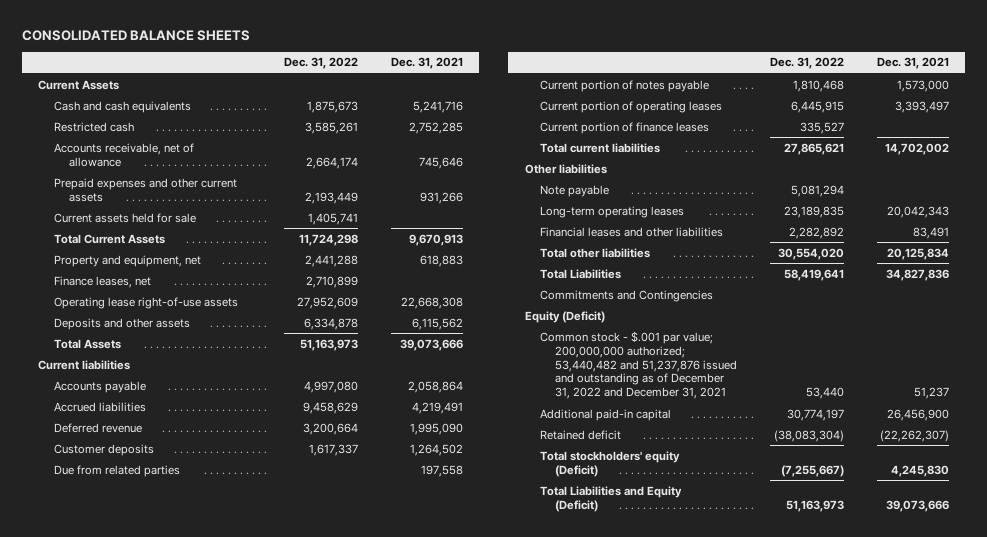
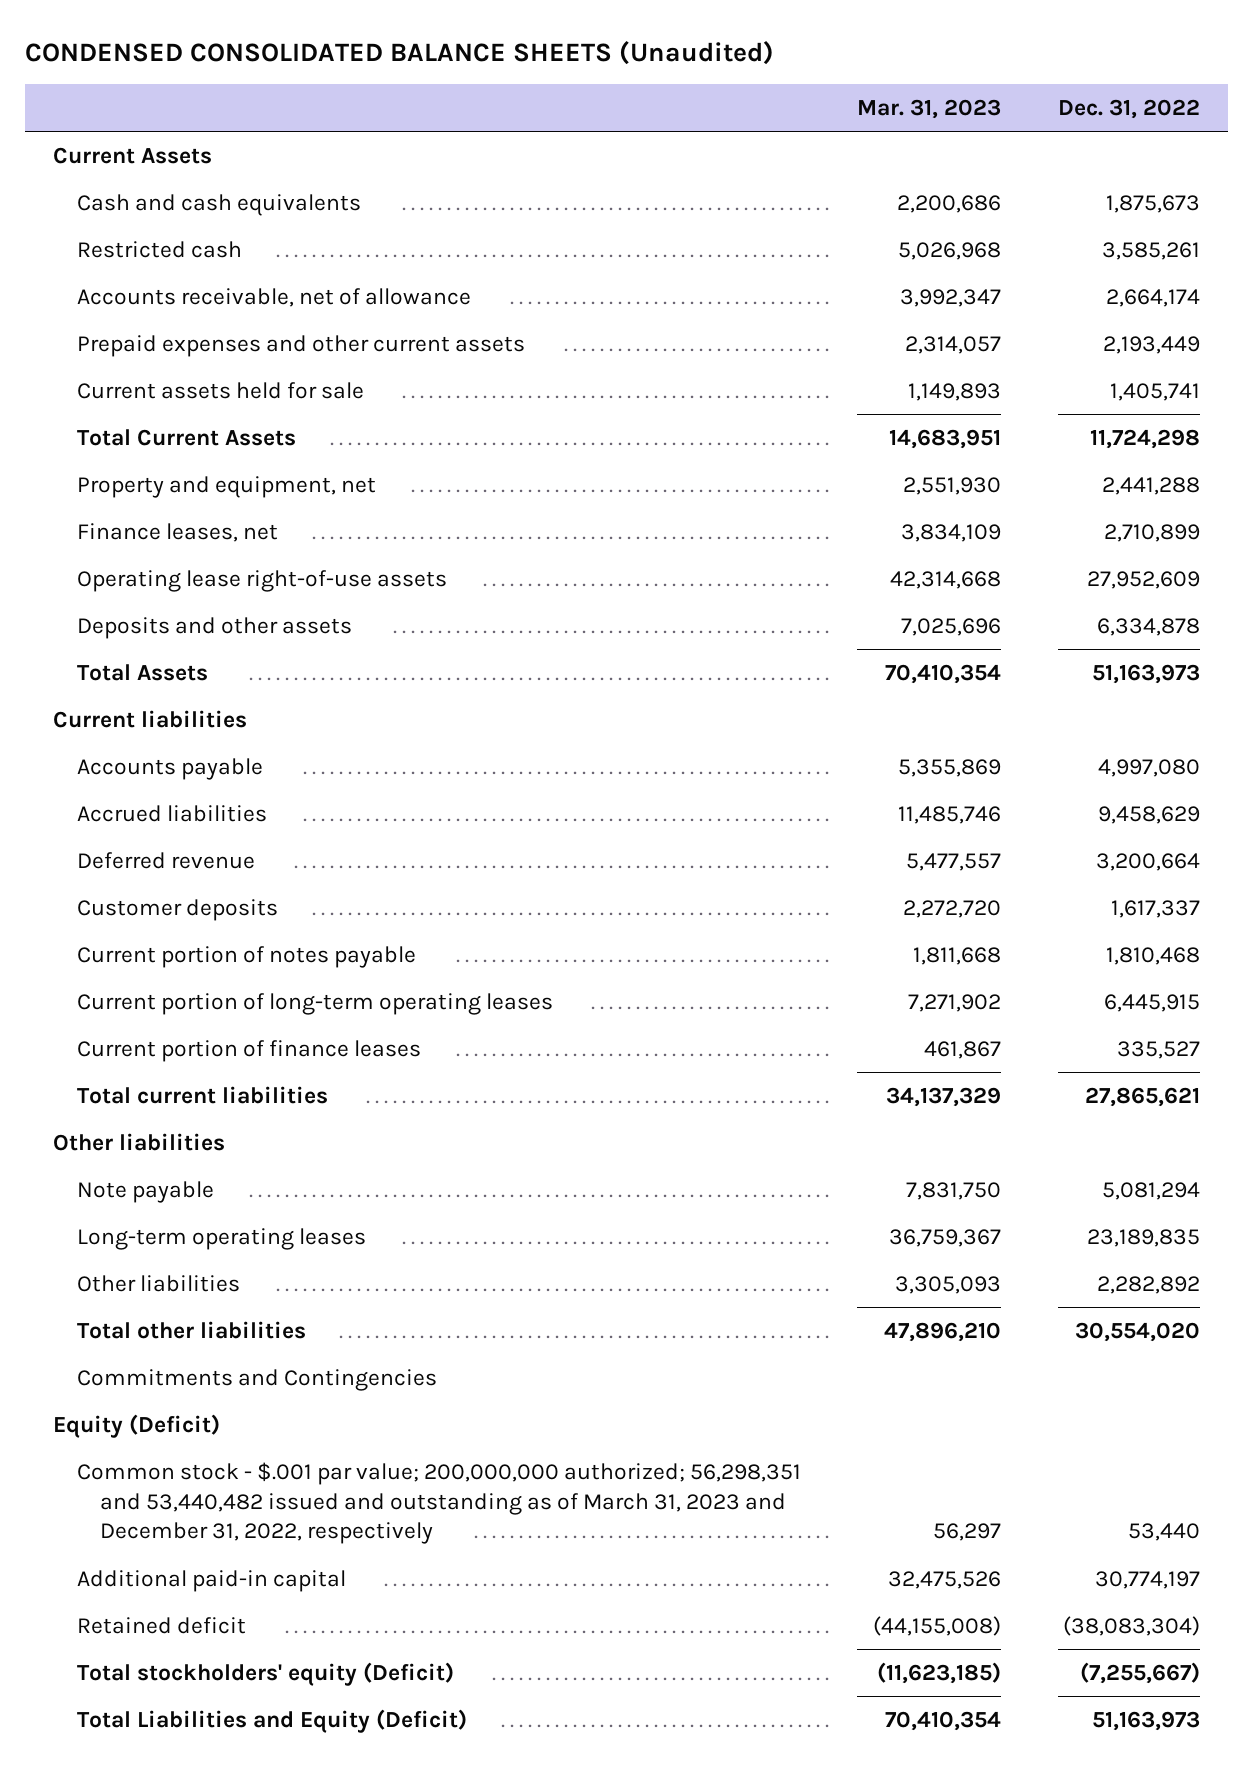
- CONSOLIDATED BALANCE SHEETS
+ CONDENSED CONSOLIDATED BALANCE SHEETS (Unaudited)
- | Dec. 31, 2022 | Dec. 31, 2021
+ | Mar. 31, 2023 | Dec. 31, 2022
- Due from related parties | | 197,558
- Current portion of operating leases | 6,445,915 | 3,393,497
+ Current portion of long-term operating leases | 7,271,902 | 6,445,915
- Financial leases and other liabilities | 2,282,892 | 83,491
+ Other liabilities | 3,305,093 | 2,282,892
- Total Liabilities | 58,419,641 | 34,827,836
- Common stock - $.001 par value; 200,000,000 authorized; 53,440,482 and 51,237,876 issued and outstanding as of December 31, 2022 and December 31, 2021 | 53,440 | 51,237
+ Common stock - $.001 par value; 200,000,000 authorized; 56,298,351 and 53,440,482 issued and outstanding as of March 31, 2023 and December 31, 2022, respectively | 56,297 | 53,440

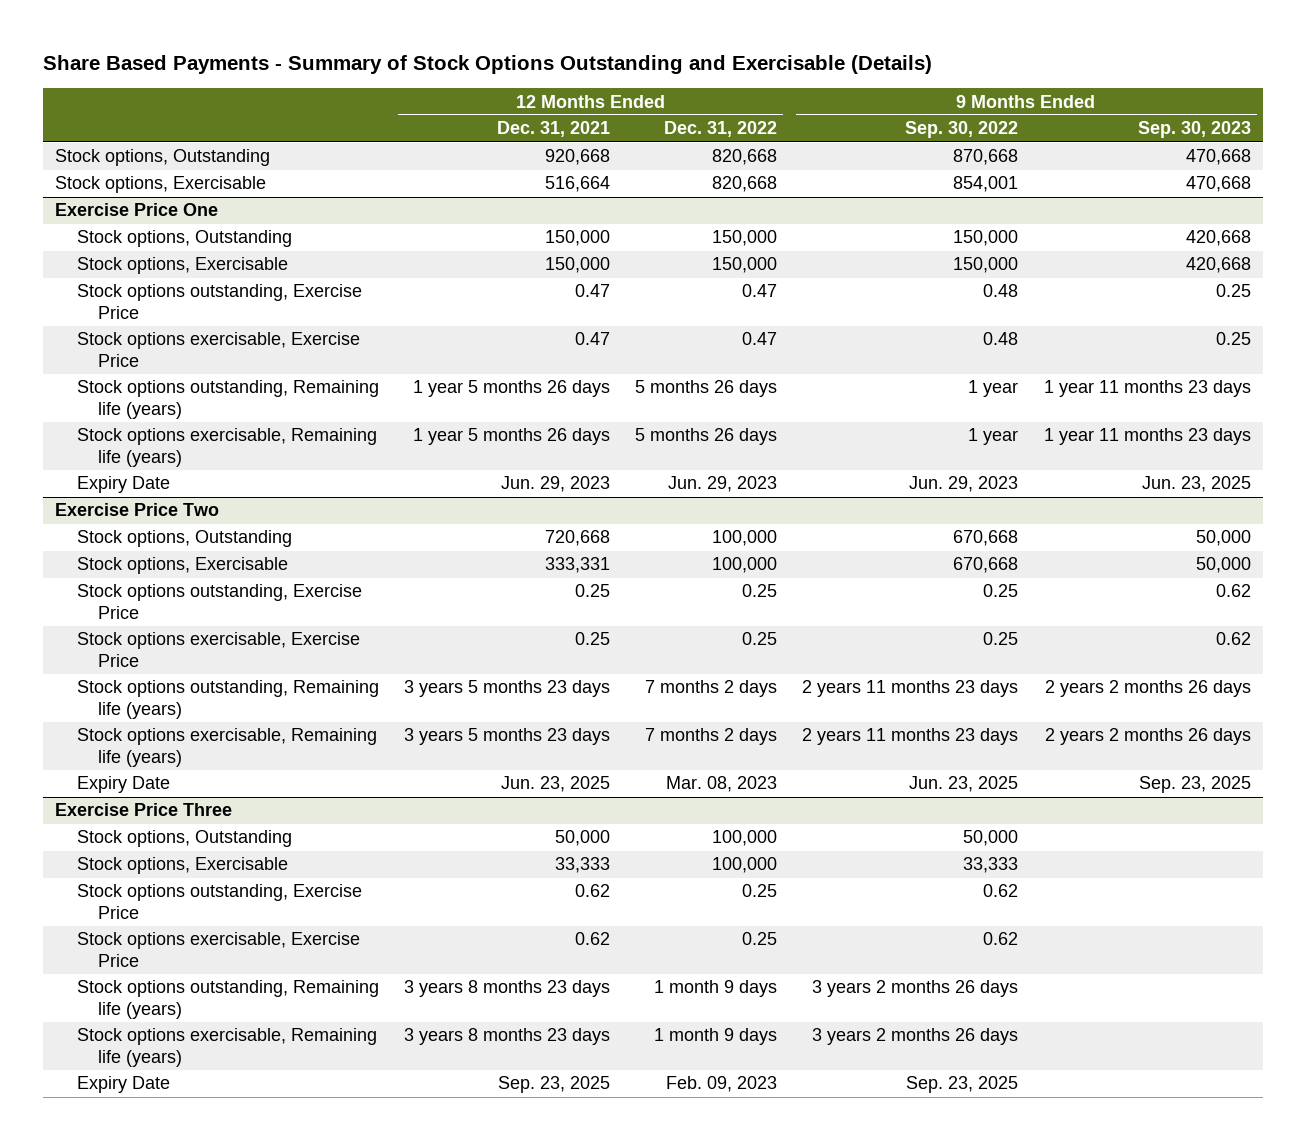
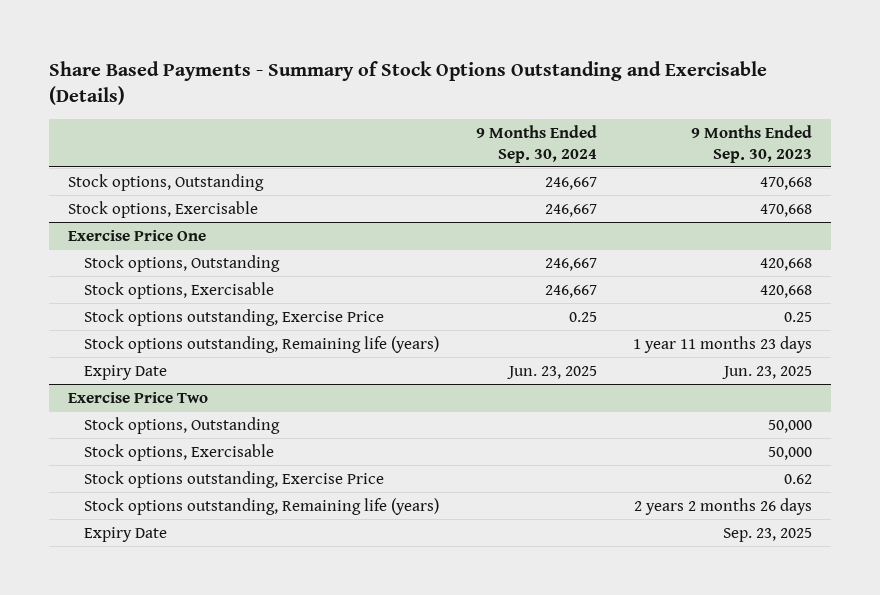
- | 12 Months Ended Dec. 31, 2021 | 12 Months Ended Dec. 31, 2022 | 9 Months Ended Sep. 30, 2022 | 9 Months Ended Sep. 30, 2023
+ | 9 Months Ended Sep. 30, 2024 | 9 Months Ended Sep. 30, 2023
@ Exercise Price One
- Stock options exercisable, Exercise Price | 0.47 | 0.47 | 0.48 | 0.25
- Stock options exercisable, Remaining life (years) | 1 year 5 months 26 days | 5 months 26 days | 1 year | 1 year 11 months 23 days
@ Exercise Price Two
- Stock options exercisable, Exercise Price | 0.25 | 0.25 | 0.25 | 0.62
- Stock options exercisable, Remaining life (years) | 3 years 5 months 23 days | 7 months 2 days | 2 years 11 months 23 days | 2 years 2 months 26 days
- Exercise Price Three
- Stock options, Outstanding | 50,000 | 100,000 | 50,000 |
- Stock options, Exercisable | 33,333 | 100,000 | 33,333 |
- Stock options outstanding, Exercise Price | 0.62 | 0.25 | 0.62 |
- Stock options exercisable, Exercise Price | 0.62 | 0.25 | 0.62 |
- Stock options outstanding, Remaining life (years) | 3 years 8 months 23 days | 1 month 9 days | 3 years 2 months 26 days |
- Stock options exercisable, Remaining life (years) | 3 years 8 months 23 days | 1 month 9 days | 3 years 2 months 26 days |
- Expiry Date | Sep. 23, 2025 | Feb. 09, 2023 | Sep. 23, 2025 |

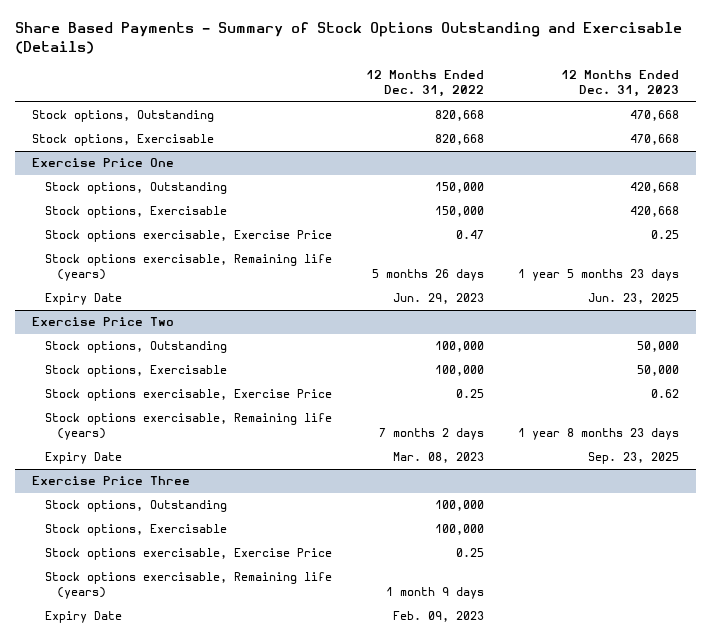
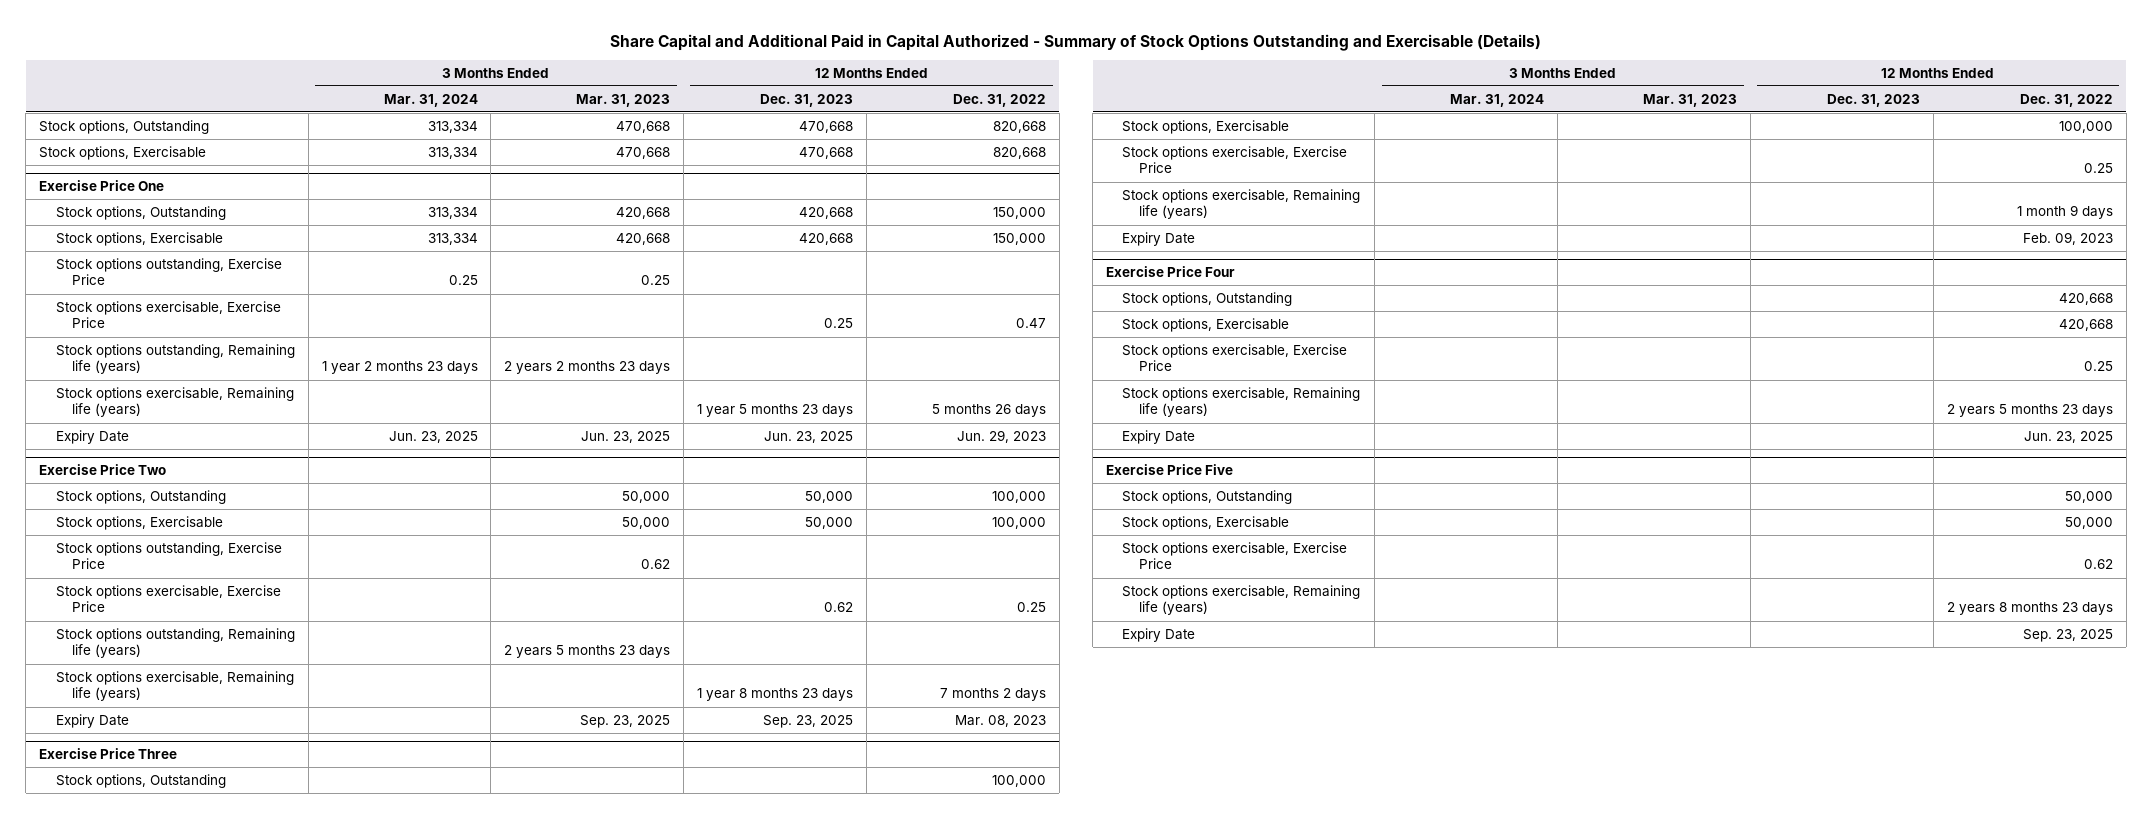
- Share Based Payments - Summary of Stock Options Outstanding and Exercisable (Details)
+ Share Capital and Additional Paid in Capital Authorized - Summary of Stock Options Outstanding and Exercisable (Details)
- | 12 Months Ended Dec. 31, 2022 | 12 Months Ended Dec. 31, 2023
+ | 3 Months Ended Mar. 31, 2024 | 3 Months Ended Mar. 31, 2023 | 12 Months Ended Dec. 31, 2023 | 12 Months Ended Dec. 31, 2022
@ Exercise Price One
+ Stock options outstanding, Exercise Price | 0.25 | 0.25 | |
+ Stock options outstanding, Remaining life (years) | 1 year 2 months 23 days | 2 years 2 months 23 days | |
@ Exercise Price Two
+ Stock options outstanding, Exercise Price | | 0.62 | |
+ Stock options outstanding, Remaining life (years) | | 2 years 5 months 23 days | |
+ Exercise Price Four
+ Stock options, Outstanding | | | | 420,668
+ Stock options, Exercisable | | | | 420,668
+ Stock options exercisable, Exercise Price | | | | 0.25
+ Stock options exercisable, Remaining life (years) | | | | 2 years 5 months 23 days
+ Expiry Date | | | | Jun. 23, 2025
+ Exercise Price Five
+ Stock options, Outstanding | | | | 50,000
+ Stock options, Exercisable | | | | 50,000
+ Stock options exercisable, Exercise Price | | | | 0.62
+ Stock options exercisable, Remaining life (years) | | | | 2 years 8 months 23 days
+ Expiry Date | | | | Sep. 23, 2025

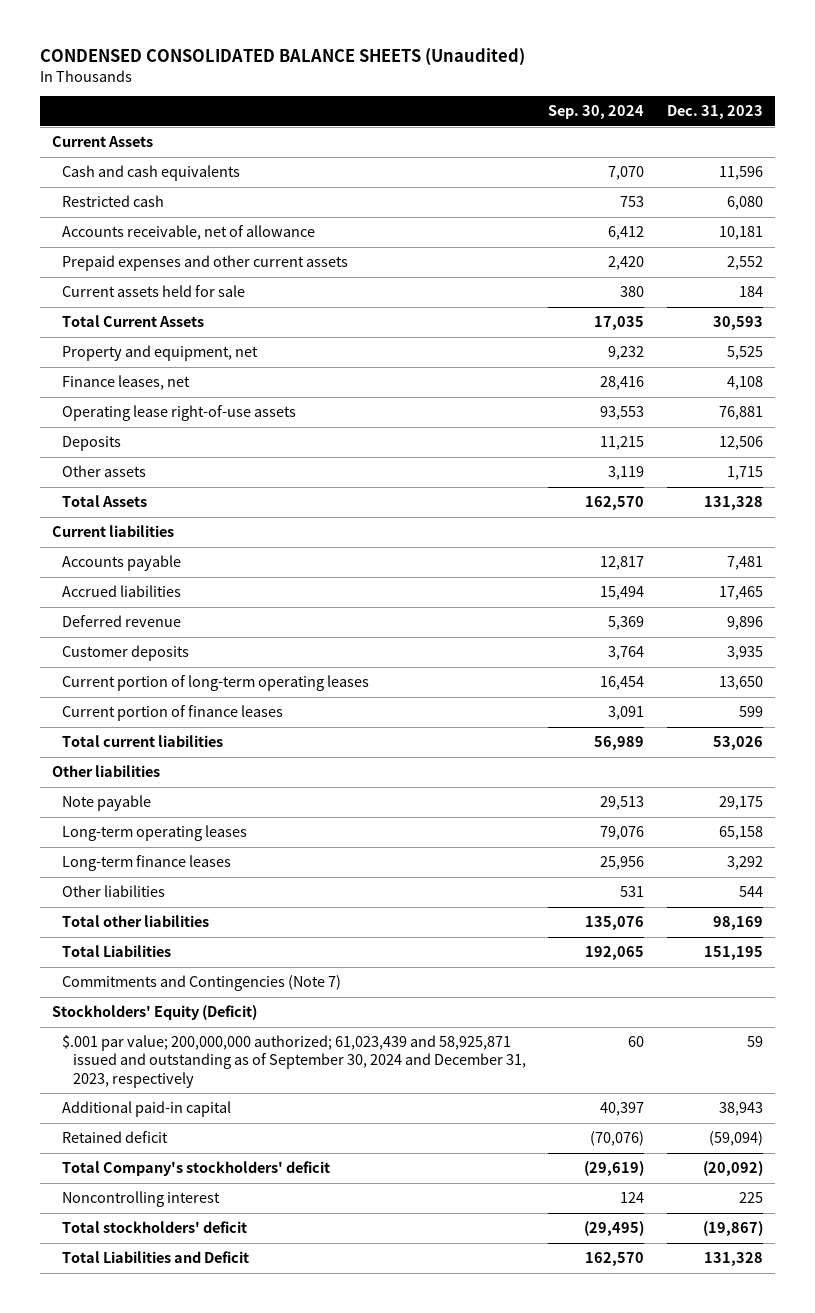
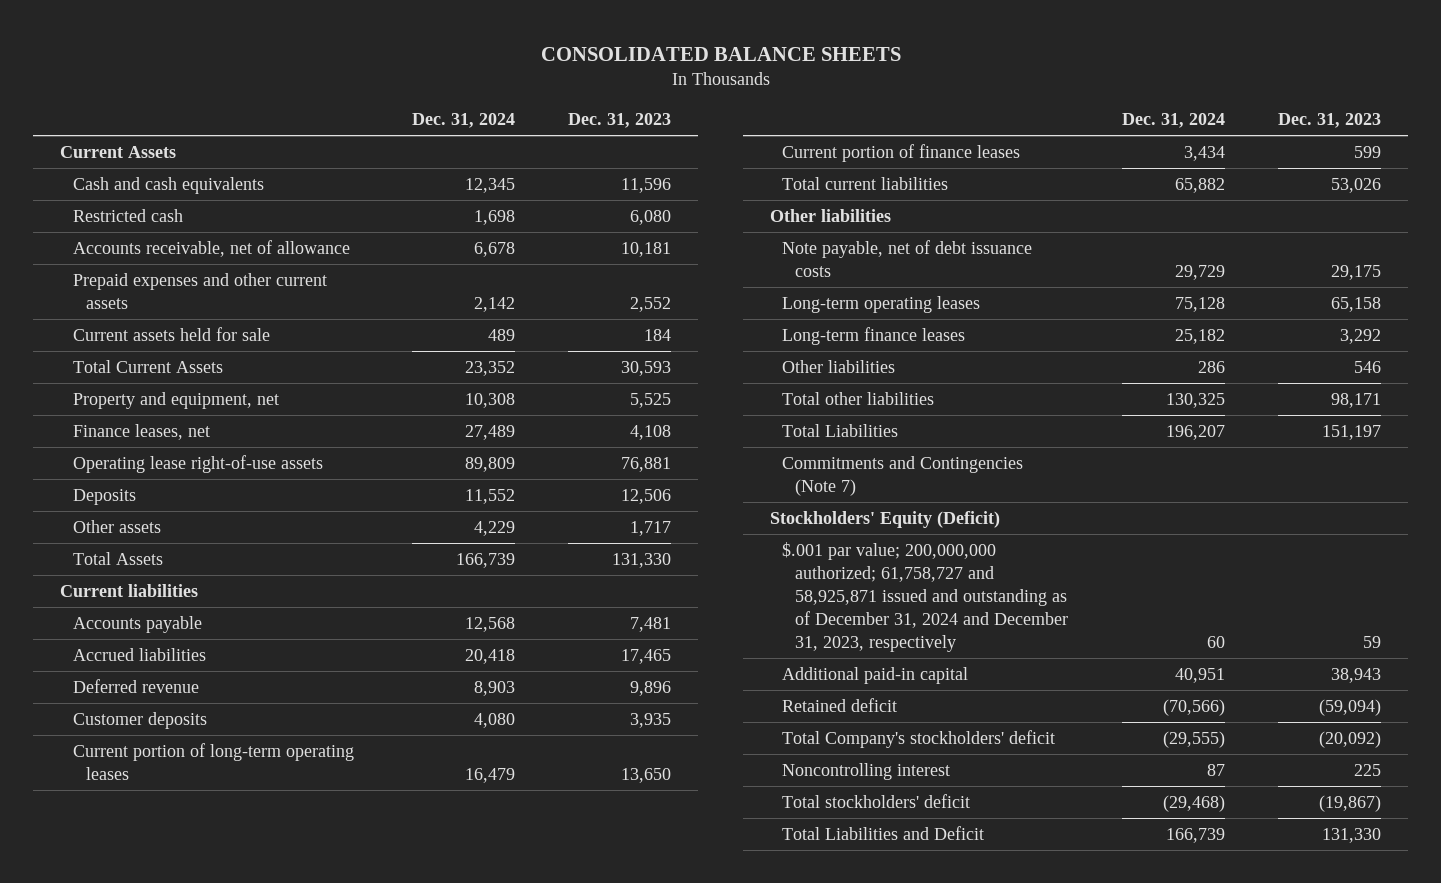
- CONDENSED CONSOLIDATED BALANCE SHEETS (Unaudited)
+ CONSOLIDATED BALANCE SHEETS
- | Sep. 30, 2024 | Dec. 31, 2023
+ | Dec. 31, 2024 | Dec. 31, 2023
- Other assets | 3,119 | 1,715
- Total Assets | 162,570 | 131,328
+ Other assets | 4,229 | 1,717
+ Total Assets | 166,739 | 131,330
- Note payable | 29,513 | 29,175
+ Note payable, net of debt issuance costs | 29,729 | 29,175
- Other liabilities | 531 | 544
- Total other liabilities | 135,076 | 98,169
- Total Liabilities | 192,065 | 151,195
+ Other liabilities | 286 | 546
+ Total other liabilities | 130,325 | 98,171
+ Total Liabilities | 196,207 | 151,197
- $.001 par value; 200,000,000 authorized; 61,023,439 and 58,925,871 issued and outstanding as of September 30, 2024 and December 31, 2023, respectively | 60 | 59
+ $.001 par value; 200,000,000 authorized; 61,758,727 and 58,925,871 issued and outstanding as of December 31, 2024 and December 31, 2023, respectively | 60 | 59
- Total Liabilities and Deficit | 162,570 | 131,328
+ Total Liabilities and Deficit | 166,739 | 131,330

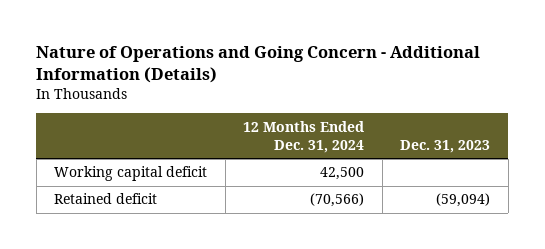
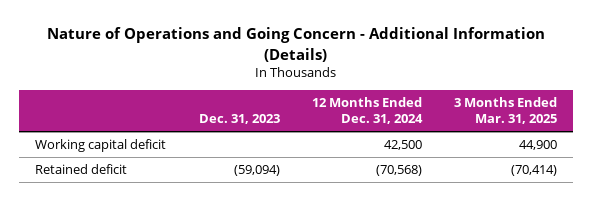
- | 12 Months Ended Dec. 31, 2024 | Dec. 31, 2023
+ | Dec. 31, 2023 | 12 Months Ended Dec. 31, 2024 | 3 Months Ended Mar. 31, 2025
- Retained deficit | (70,566) | (59,094)
+ Retained deficit | (59,094) | (70,568) | (70,414)

